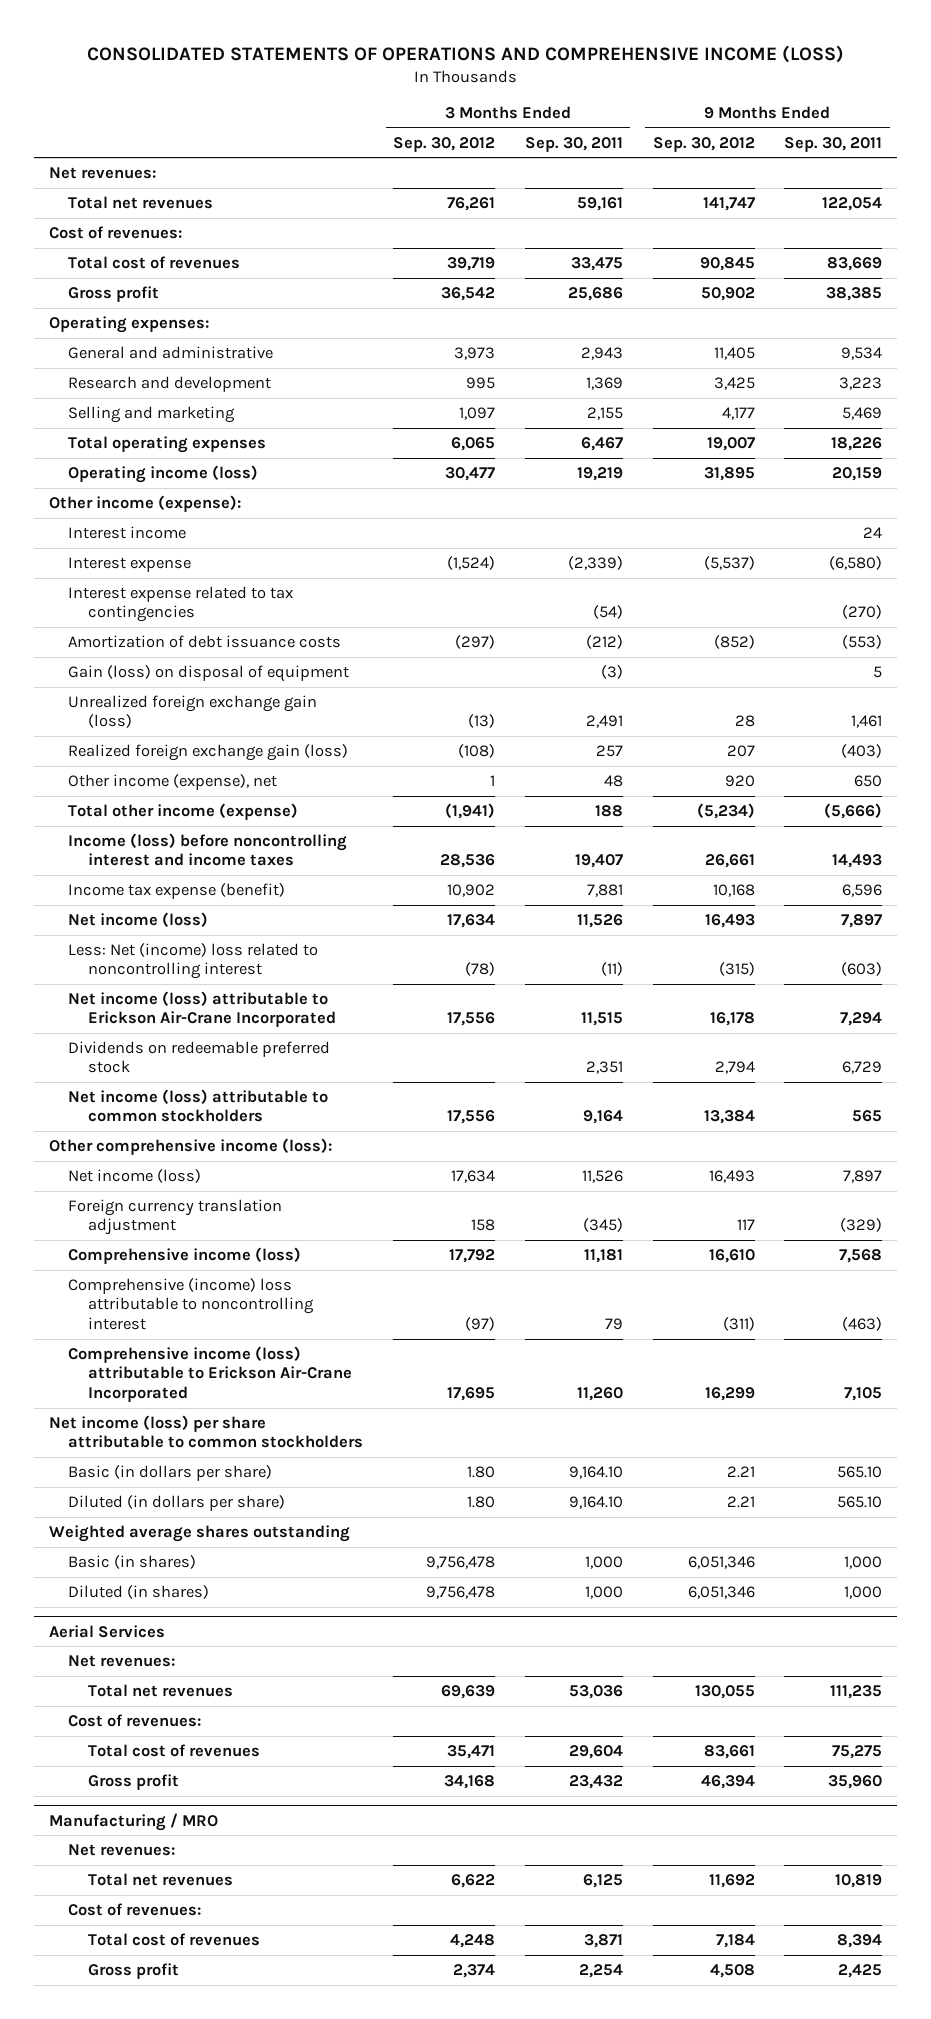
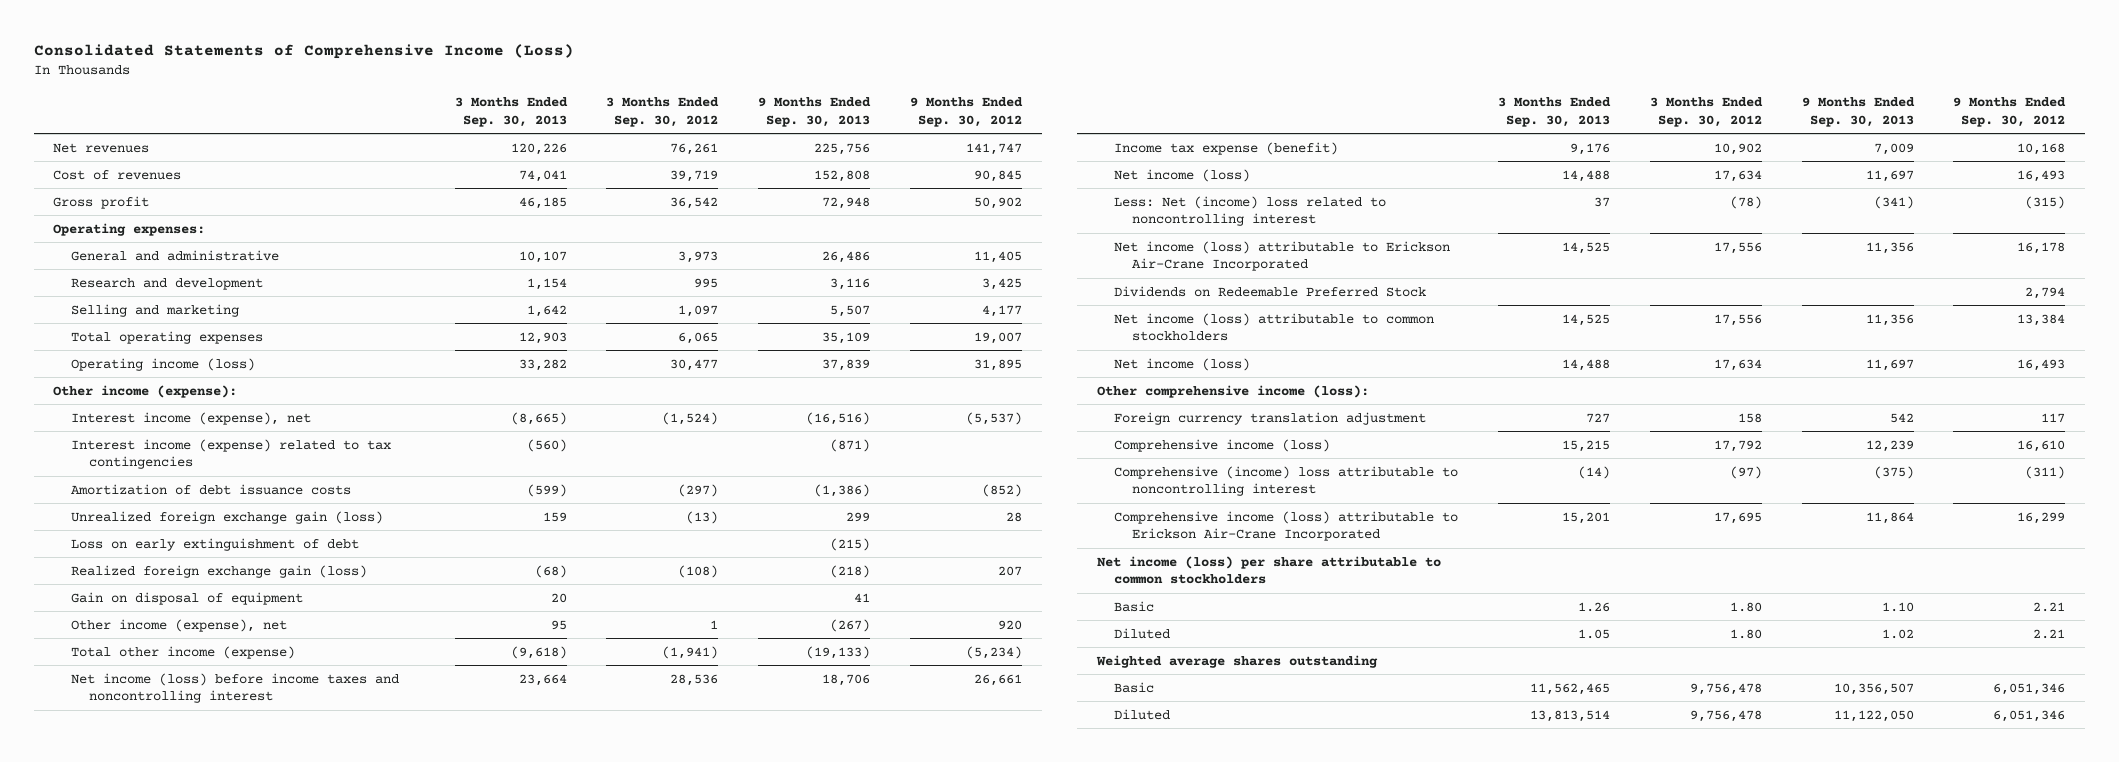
- CONSOLIDATED STATEMENTS OF OPERATIONS AND COMPREHENSIVE INCOME (LOSS)
+ Consolidated Statements of Comprehensive Income (Loss)
- | 3 Months Ended Sep. 30, 2012 | 3 Months Ended Sep. 30, 2011 | 9 Months Ended Sep. 30, 2012 | 9 Months Ended Sep. 30, 2011
+ | 3 Months Ended Sep. 30, 2013 | 3 Months Ended Sep. 30, 2012 | 9 Months Ended Sep. 30, 2013 | 9 Months Ended Sep. 30, 2012
- Net revenues:
- Total net revenues | 76,261 | 59,161 | 141,747 | 122,054
- Cost of revenues:
- Total cost of revenues | 39,719 | 33,475 | 90,845 | 83,669
+ Net revenues | 120,226 | 76,261 | 225,756 | 141,747
+ Cost of revenues | 74,041 | 39,719 | 152,808 | 90,845
- Interest income | | | | 24
- Interest expense | (1,524) | (2,339) | (5,537) | (6,580)
- Interest expense related to tax contingencies | | (54) | | (270)
+ Interest income (expense), net | (8,665) | (1,524) | (16,516) | (5,537)
+ Interest income (expense) related to tax contingencies | (560) | | (871) |
- Gain (loss) on disposal of equipment | | (3) | | 5
+ Loss on early extinguishment of debt | | | (215) |
+ Gain on disposal of equipment | 20 | | 41 |
- Income (loss) before noncontrolling interest and income taxes | 28,536 | 19,407 | 26,661 | 14,493
+ Net income (loss) before income taxes and noncontrolling interest | 23,664 | 28,536 | 18,706 | 26,661
- Dividends on redeemable preferred stock | | 2,351 | 2,794 | 6,729
+ Dividends on Redeemable Preferred Stock | | | | 2,794
moved down: Other comprehensive income (loss):
- Basic (in dollars per share) | 1.80 | 9,164.10 | 2.21 | 565.10
- Diluted (in dollars per share) | 1.80 | 9,164.10 | 2.21 | 565.10
+ Basic | 1.26 | 1.80 | 1.10 | 2.21
+ Diluted | 1.05 | 1.80 | 1.02 | 2.21
- Basic (in shares) | 9,756,478 | 1,000 | 6,051,346 | 1,000
- Diluted (in shares) | 9,756,478 | 1,000 | 6,051,346 | 1,000
- Aerial Services
- Net revenues:
- Total net revenues | 69,639 | 53,036 | 130,055 | 111,235
- Cost of revenues:
- Total cost of revenues | 35,471 | 29,604 | 83,661 | 75,275
- Gross profit | 34,168 | 23,432 | 46,394 | 35,960
- Manufacturing / MRO
- Net revenues:
- Total net revenues | 6,622 | 6,125 | 11,692 | 10,819
- Cost of revenues:
- Total cost of revenues | 4,248 | 3,871 | 7,184 | 8,394
- Gross profit | 2,374 | 2,254 | 4,508 | 2,425
+ Basic | 11,562,465 | 9,756,478 | 10,356,507 | 6,051,346
+ Diluted | 13,813,514 | 9,756,478 | 11,122,050 | 6,051,346

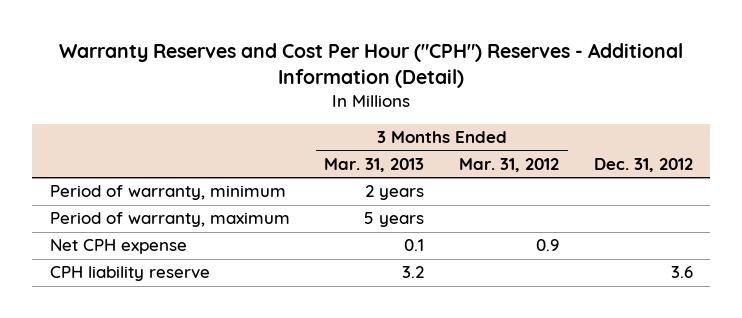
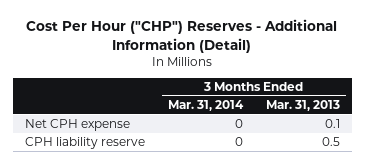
- Warranty Reserves and Cost Per Hour ("CPH") Reserves - Additional Information (Detail)
+ Cost Per Hour ("CHP") Reserves - Additional Information (Detail)
- | 3 Months Ended Mar. 31, 2013 | 3 Months Ended Mar. 31, 2012 | Dec. 31, 2012
+ | 3 Months Ended Mar. 31, 2014 | 3 Months Ended Mar. 31, 2013
- Period of warranty, minimum | 2 years | |
- Period of warranty, maximum | 5 years | |
- CPH liability reserve | 3.2 | | 3.6
+ CPH liability reserve | 0 | 0.5

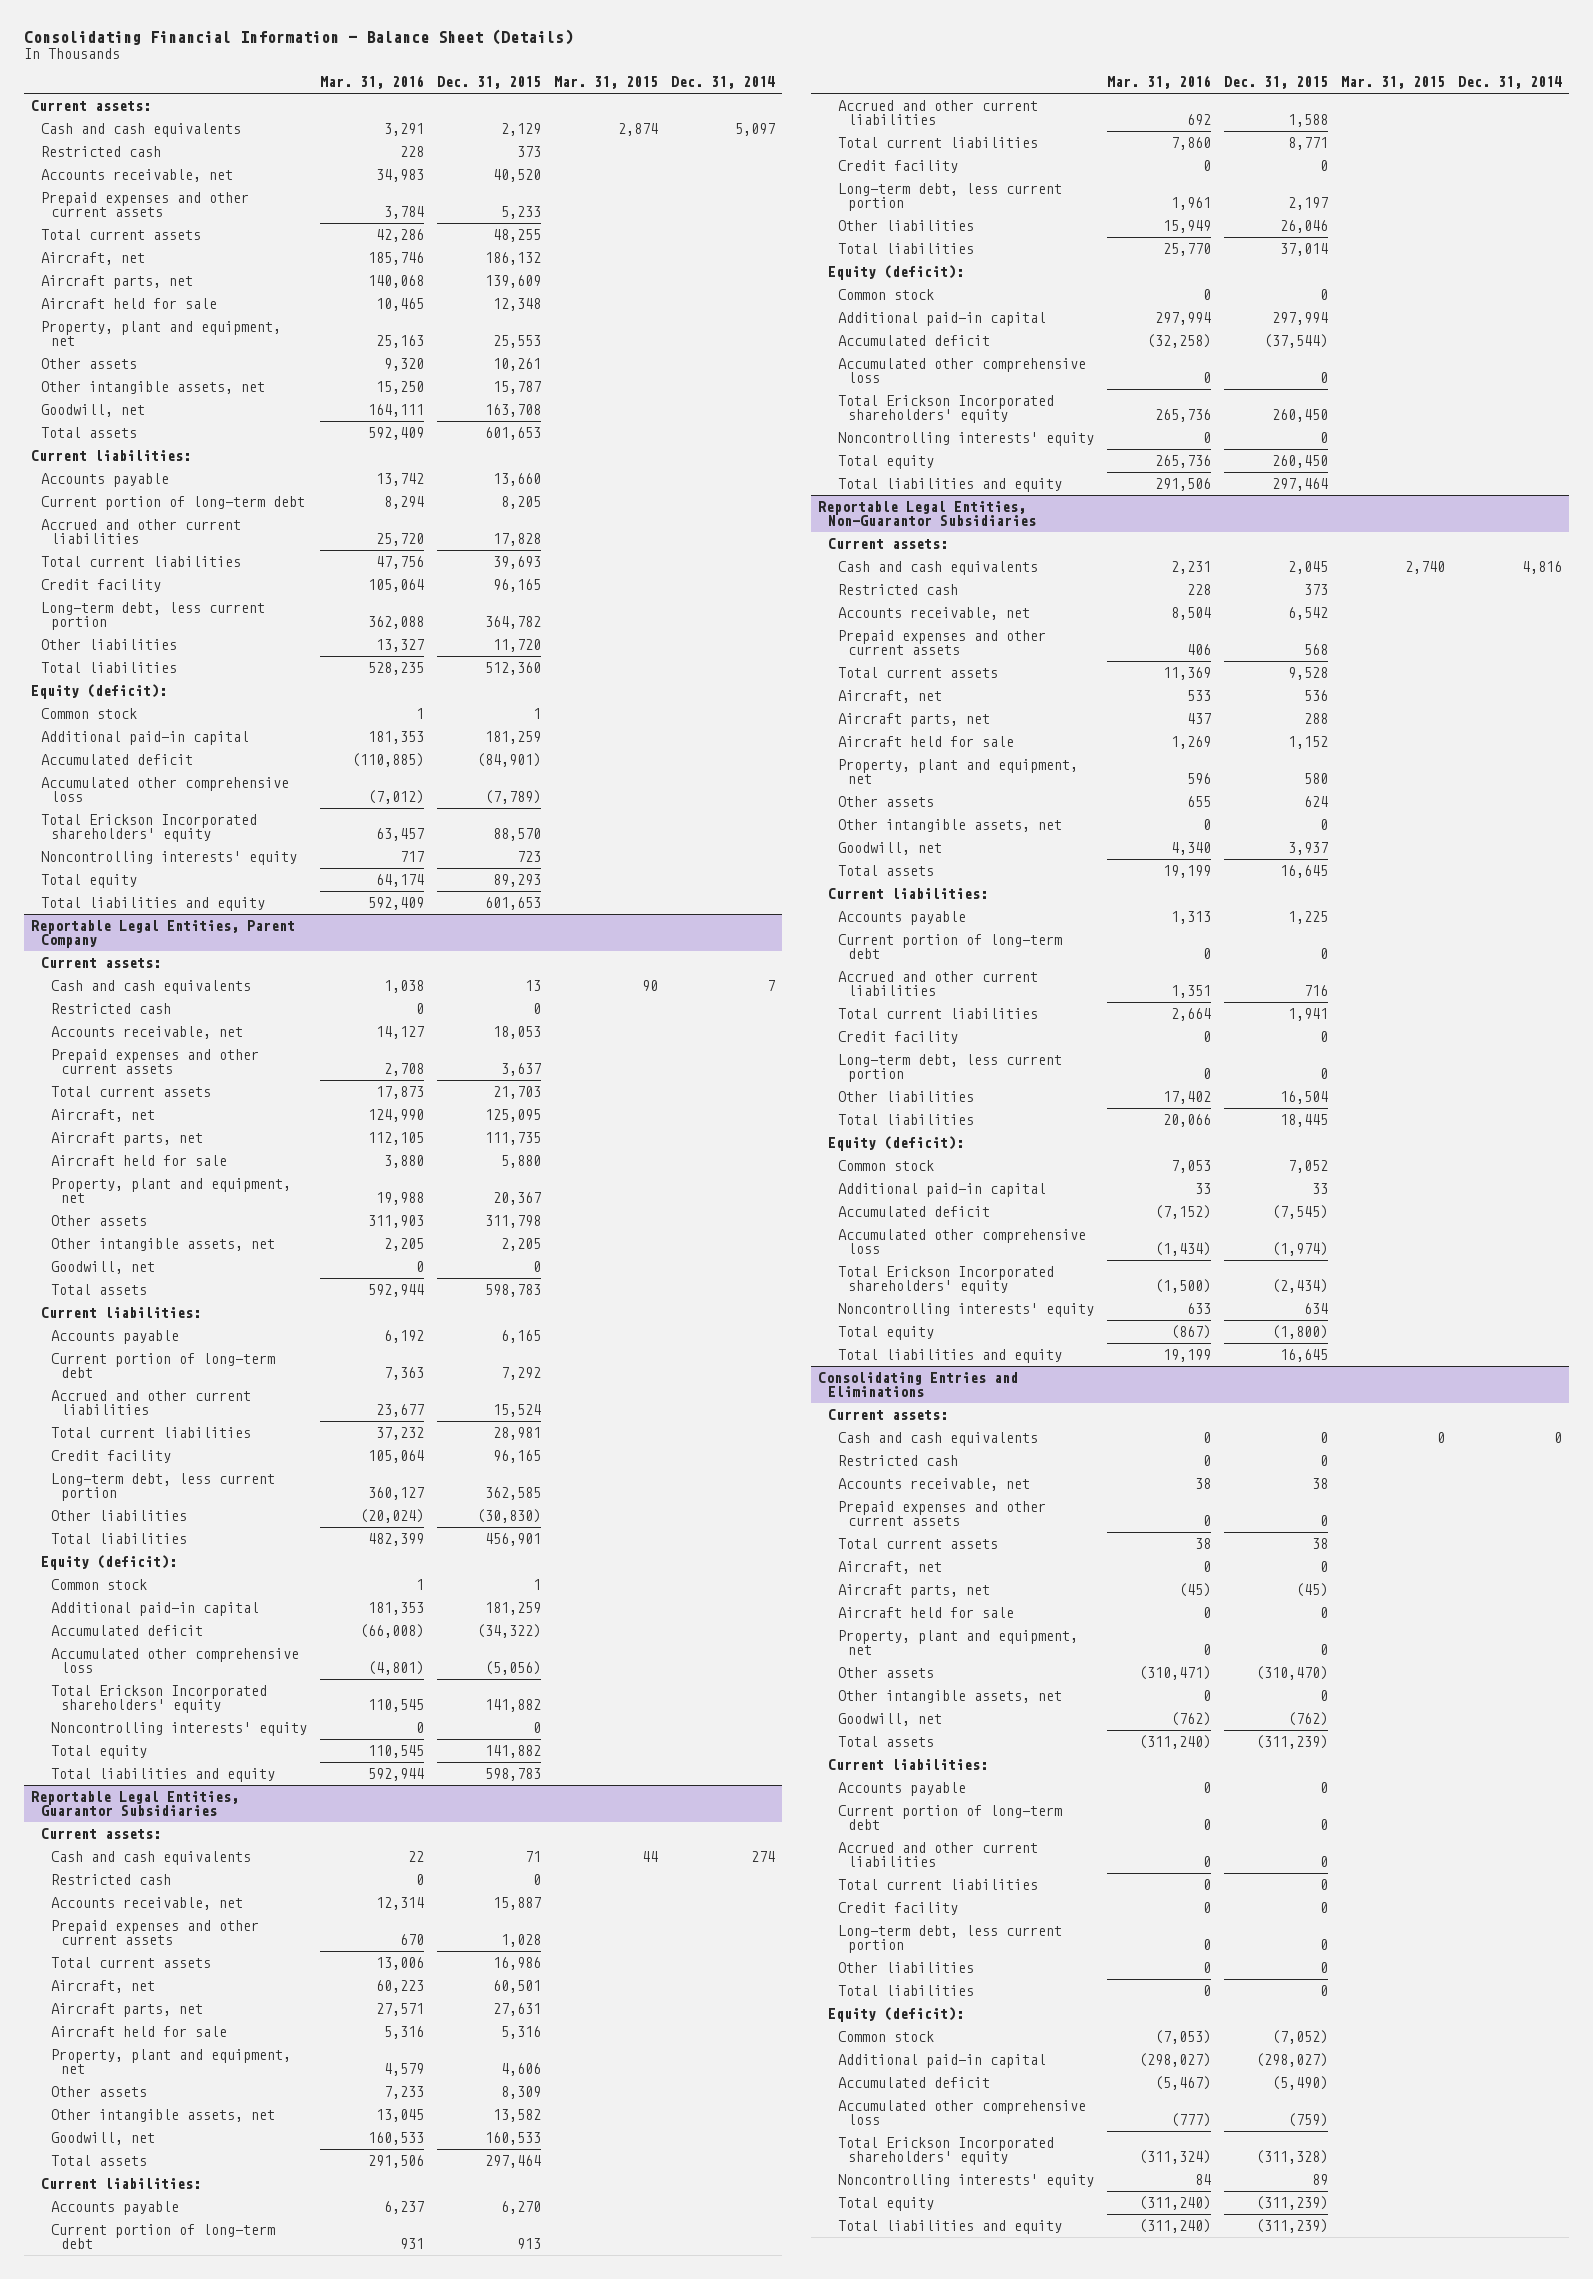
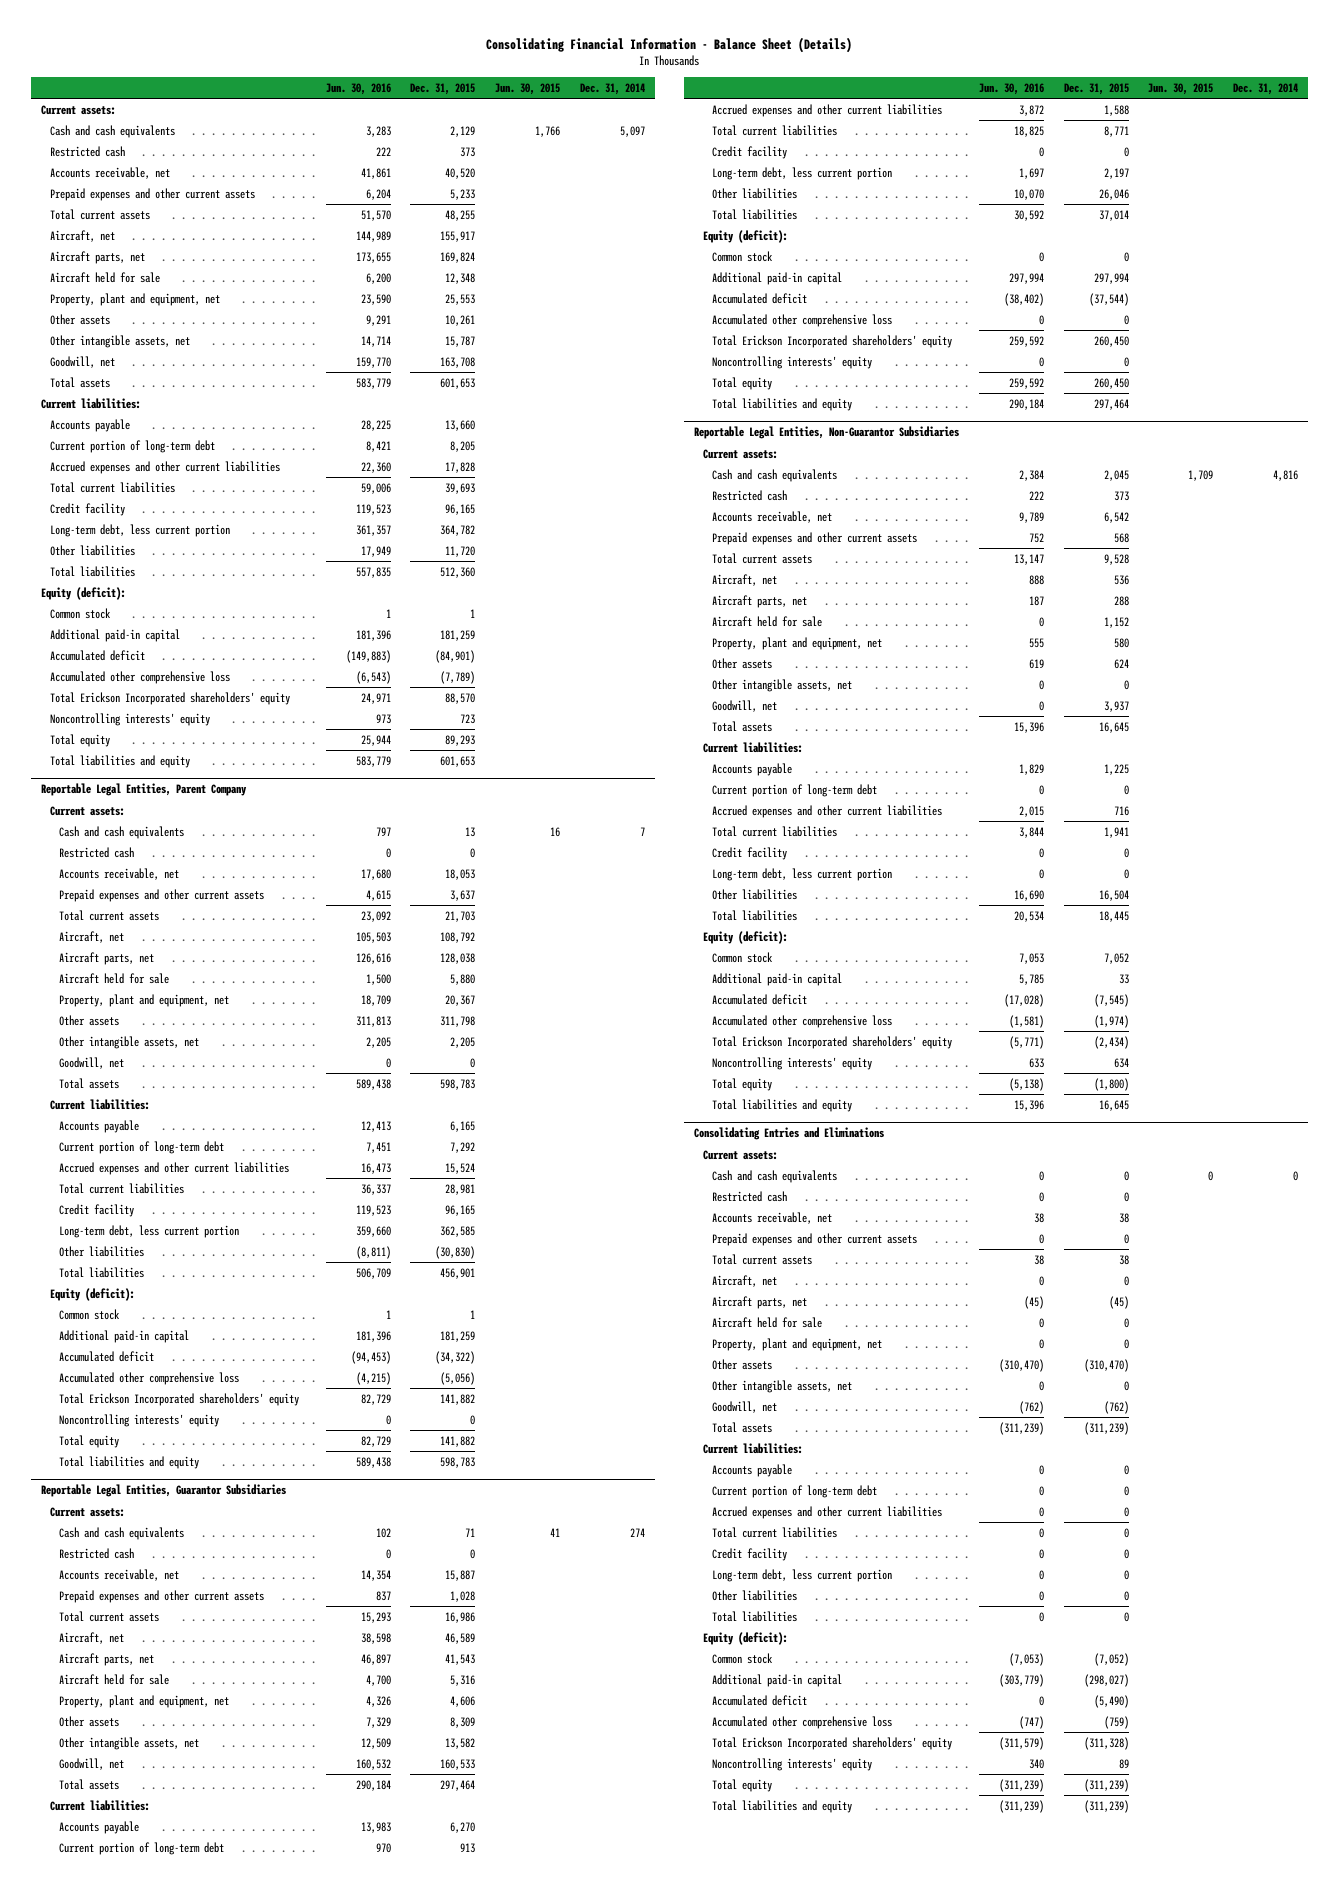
- | Mar. 31, 2016 | Dec. 31, 2015 | Mar. 31, 2015 | Dec. 31, 2014
+ | Jun. 30, 2016 | Dec. 31, 2015 | Jun. 30, 2015 | Dec. 31, 2014
- Aircraft, net | 185,746 | 186,132 | |
- Aircraft parts, net | 140,068 | 139,609 | |
+ Aircraft, net | 144,989 | 155,917 | |
+ Aircraft parts, net | 173,655 | 169,824 | |
- Accrued and other current liabilities | 25,720 | 17,828 | |
+ Accrued expenses and other current liabilities | 22,360 | 17,828 | |
@ Reportable Legal Entities, Parent Company
- Aircraft, net | 124,990 | 125,095 | |
- Aircraft parts, net | 112,105 | 111,735 | |
+ Aircraft, net | 105,503 | 108,792 | |
+ Aircraft parts, net | 126,616 | 128,038 | |
- Accrued and other current liabilities | 23,677 | 15,524 | |
+ Accrued expenses and other current liabilities | 16,473 | 15,524 | |
@ Reportable Legal Entities, Guarantor Subsidiaries
- Aircraft, net | 60,223 | 60,501 | |
- Aircraft parts, net | 27,571 | 27,631 | |
+ Aircraft, net | 38,598 | 46,589 | |
+ Aircraft parts, net | 46,897 | 41,543 | |
- Accrued and other current liabilities | 692 | 1,588 | |
+ Accrued expenses and other current liabilities | 3,872 | 1,588 | |
@ Reportable Legal Entities, Non-Guarantor Subsidiaries
- Accrued and other current liabilities | 1,351 | 716 | |
+ Accrued expenses and other current liabilities | 2,015 | 716 | |
@ Consolidating Entries and Eliminations
- Accrued and other current liabilities | 0 | 0 | |
+ Accrued expenses and other current liabilities | 0 | 0 | |

